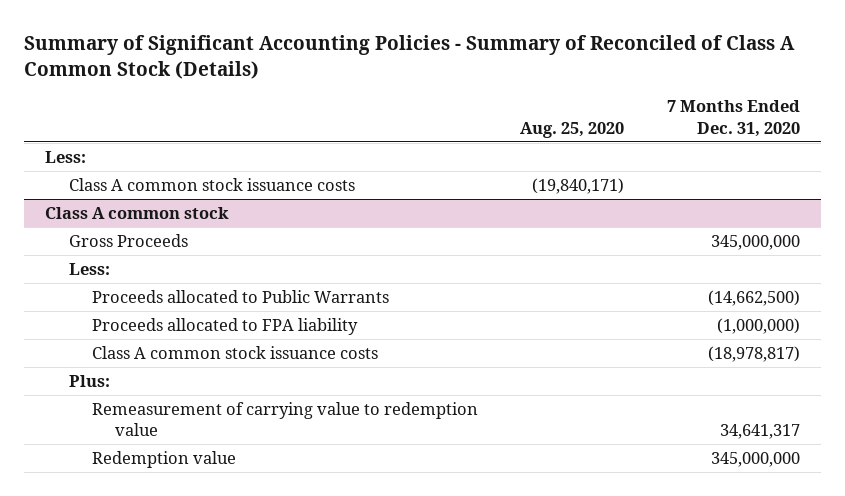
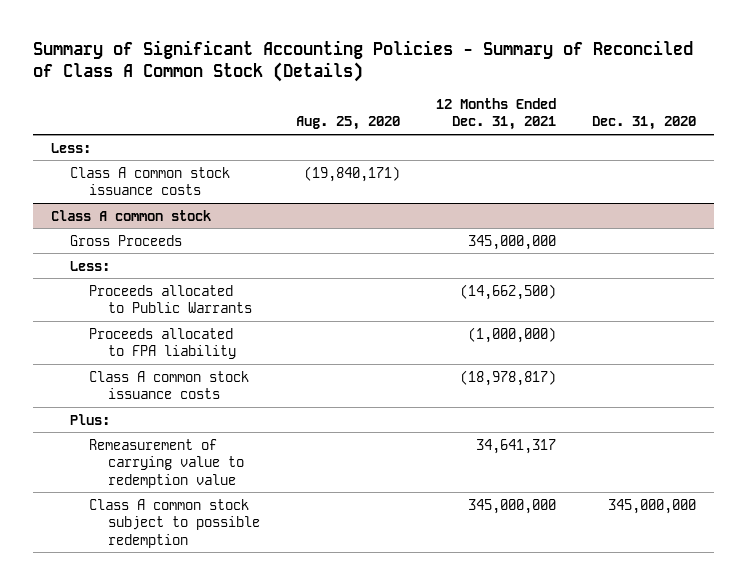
- | Aug. 25, 2020 | 7 Months Ended Dec. 31, 2020
+ | Aug. 25, 2020 | 12 Months Ended Dec. 31, 2021 | Dec. 31, 2020
@ Class A common stock
- Redemption value | | 345,000,000
+ Class A common stock subject to possible redemption | | 345,000,000 | 345,000,000

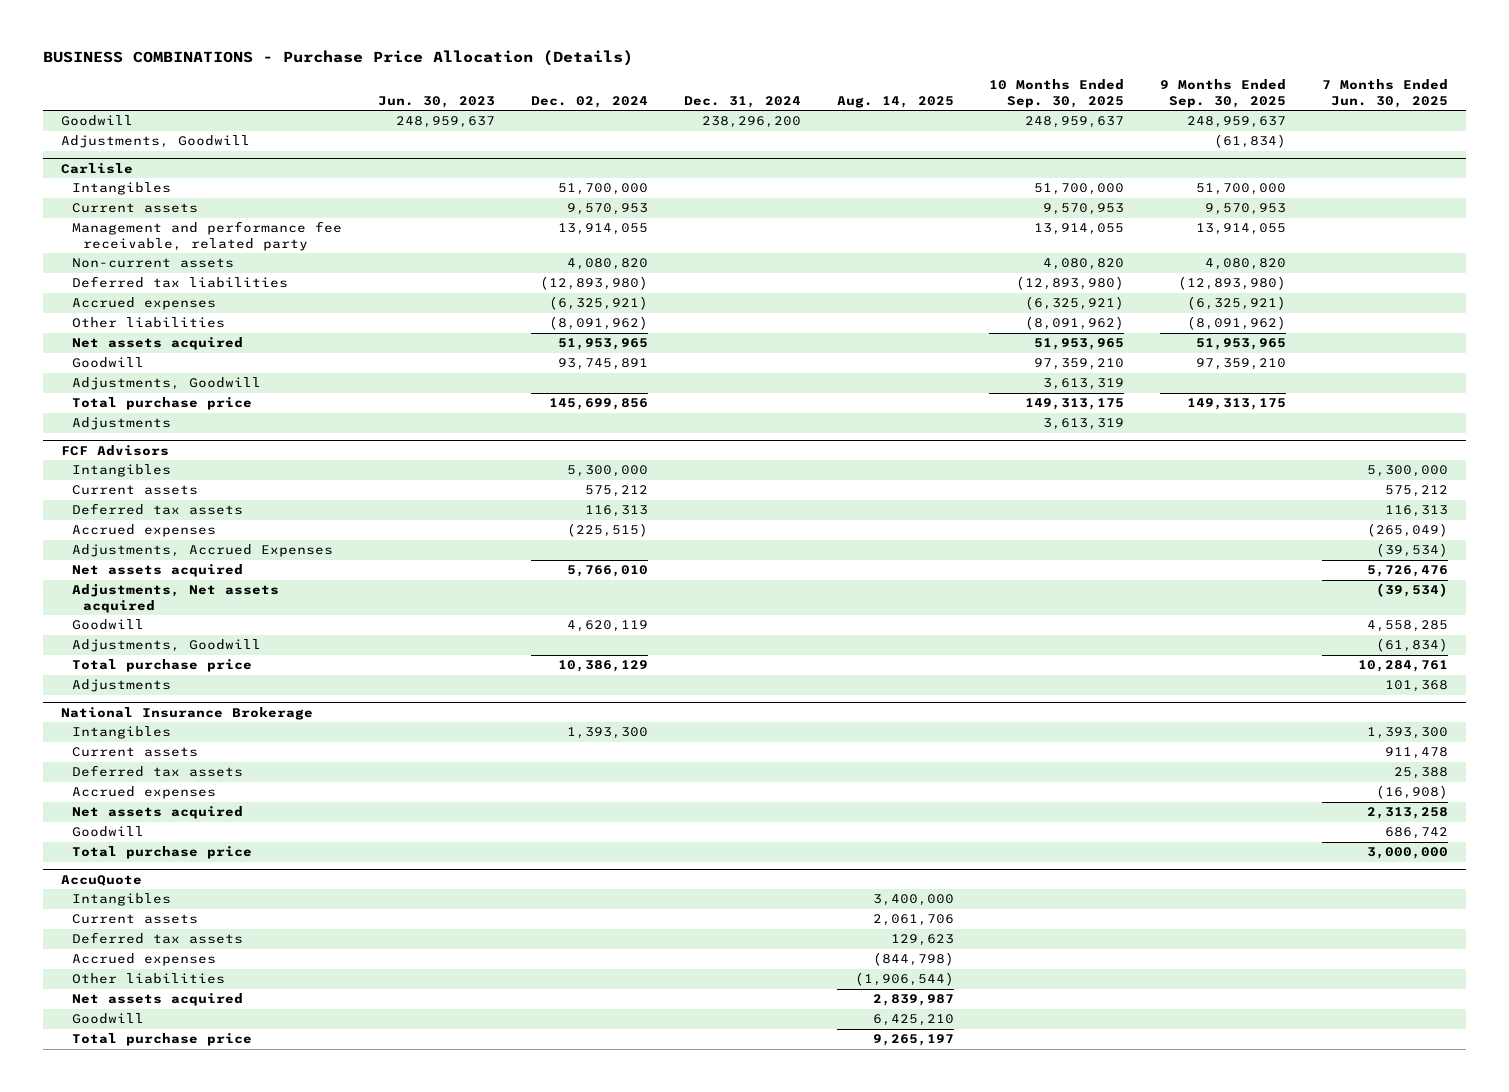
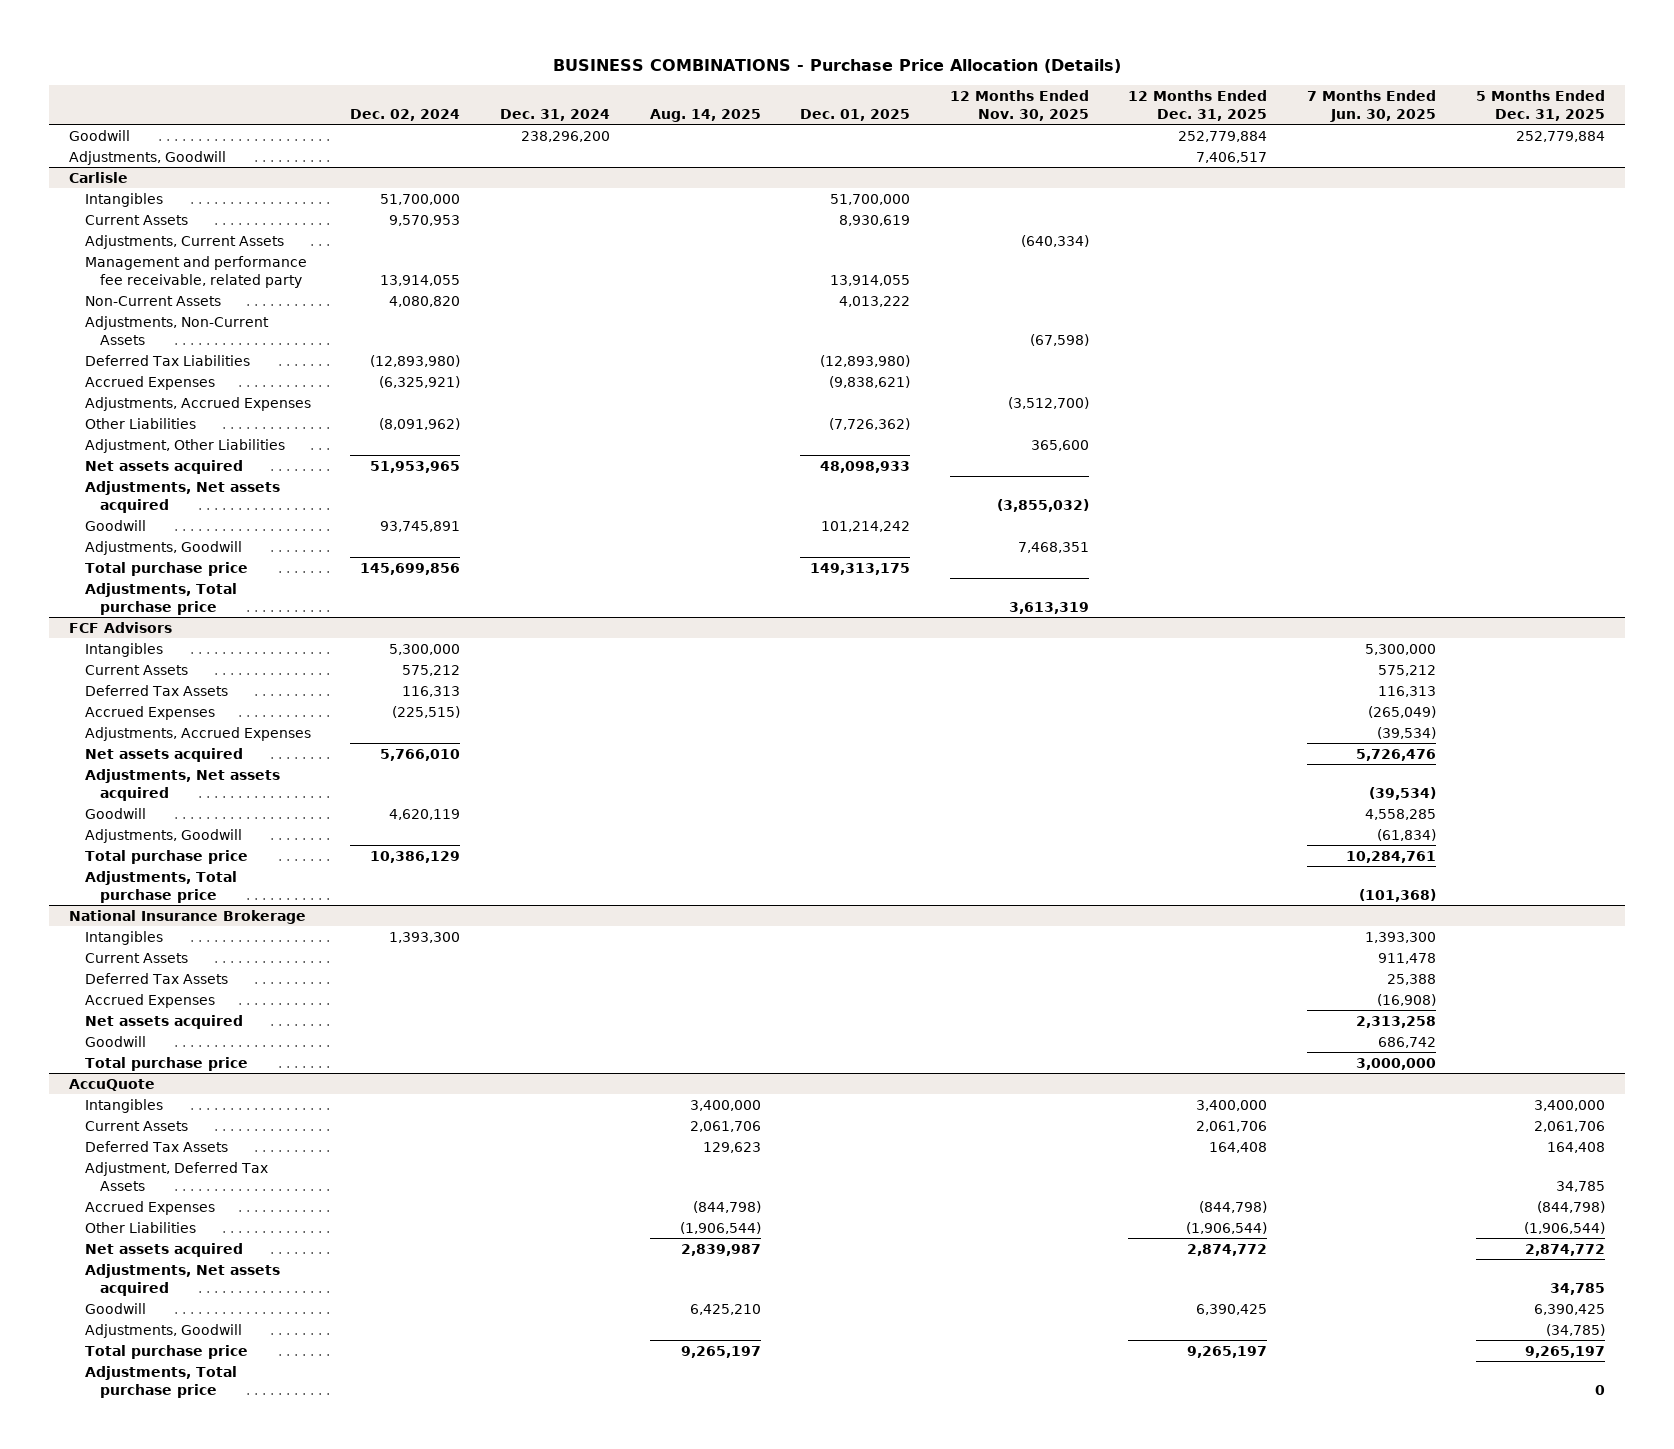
- | Jun. 30, 2023 | Dec. 02, 2024 | Dec. 31, 2024 | Aug. 14, 2025 | 10 Months Ended Sep. 30, 2025 | 9 Months Ended Sep. 30, 2025 | 7 Months Ended Jun. 30, 2025
+ | Dec. 02, 2024 | Dec. 31, 2024 | Aug. 14, 2025 | Dec. 01, 2025 | 12 Months Ended Nov. 30, 2025 | 12 Months Ended Dec. 31, 2025 | 7 Months Ended Jun. 30, 2025 | 5 Months Ended Dec. 31, 2025
@ Carlisle
- Current assets | | 9,570,953 | | | 9,570,953 | 9,570,953 |
+ Current Assets | 9,570,953 | | | 8,930,619 | | | |
+ Adjustments, Current Assets | | | | | (640,334) | | |
- Non-current assets | | 4,080,820 | | | 4,080,820 | 4,080,820 |
- Deferred tax liabilities | | (12,893,980) | | | (12,893,980) | (12,893,980) |
- Accrued expenses | | (6,325,921) | | | (6,325,921) | (6,325,921) |
- Other liabilities | | (8,091,962) | | | (8,091,962) | (8,091,962) |
+ Non-Current Assets | 4,080,820 | | | 4,013,222 | | | |
+ Adjustments, Non-Current Assets | | | | | (67,598) | | |
+ Deferred Tax Liabilities | (12,893,980) | | | (12,893,980) | | | |
+ Accrued Expenses | (6,325,921) | | | (9,838,621) | | | |
+ Adjustments, Accrued Expenses | | | | | (3,512,700) | | |
+ Other Liabilities | (8,091,962) | | | (7,726,362) | | | |
+ Adjustment, Other Liabilities | | | | | 365,600 | | |
+ Adjustments, Net assets acquired | | | | | (3,855,032) | | |
- Adjustments | | | | | 3,613,319 | |
+ Adjustments, Total purchase price | | | | | 3,613,319 | | |
@ FCF Advisors
- Current assets | | 575,212 | | | | | 575,212
- Deferred tax assets | | 116,313 | | | | | 116,313
- Accrued expenses | | (225,515) | | | | | (265,049)
+ Current Assets | 575,212 | | | | | | 575,212 |
+ Deferred Tax Assets | 116,313 | | | | | | 116,313 |
+ Accrued Expenses | (225,515) | | | | | | (265,049) |
- Adjustments | | | | | | | 101,368
+ Adjustments, Total purchase price | | | | | | | (101,368) |
@ National Insurance Brokerage
- Current assets | | | | | | | 911,478
- Deferred tax assets | | | | | | | 25,388
- Accrued expenses | | | | | | | (16,908)
+ Current Assets | | | | | | | 911,478 |
+ Deferred Tax Assets | | | | | | | 25,388 |
+ Accrued Expenses | | | | | | | (16,908) |
@ AccuQuote
- Current assets | | | | 2,061,706 | | |
- Deferred tax assets | | | | 129,623 | | |
- Accrued expenses | | | | (844,798) | | |
- Other liabilities | | | | (1,906,544) | | |
+ Current Assets | | | 2,061,706 | | | 2,061,706 | | 2,061,706
+ Deferred Tax Assets | | | 129,623 | | | 164,408 | | 164,408
+ Adjustment, Deferred Tax Assets | | | | | | | | 34,785
+ Accrued Expenses | | | (844,798) | | | (844,798) | | (844,798)
+ Other Liabilities | | | (1,906,544) | | | (1,906,544) | | (1,906,544)
+ Adjustments, Net assets acquired | | | | | | | | 34,785
+ Adjustments, Goodwill | | | | | | | | (34,785)
+ Adjustments, Total purchase price | | | | | | | | 0

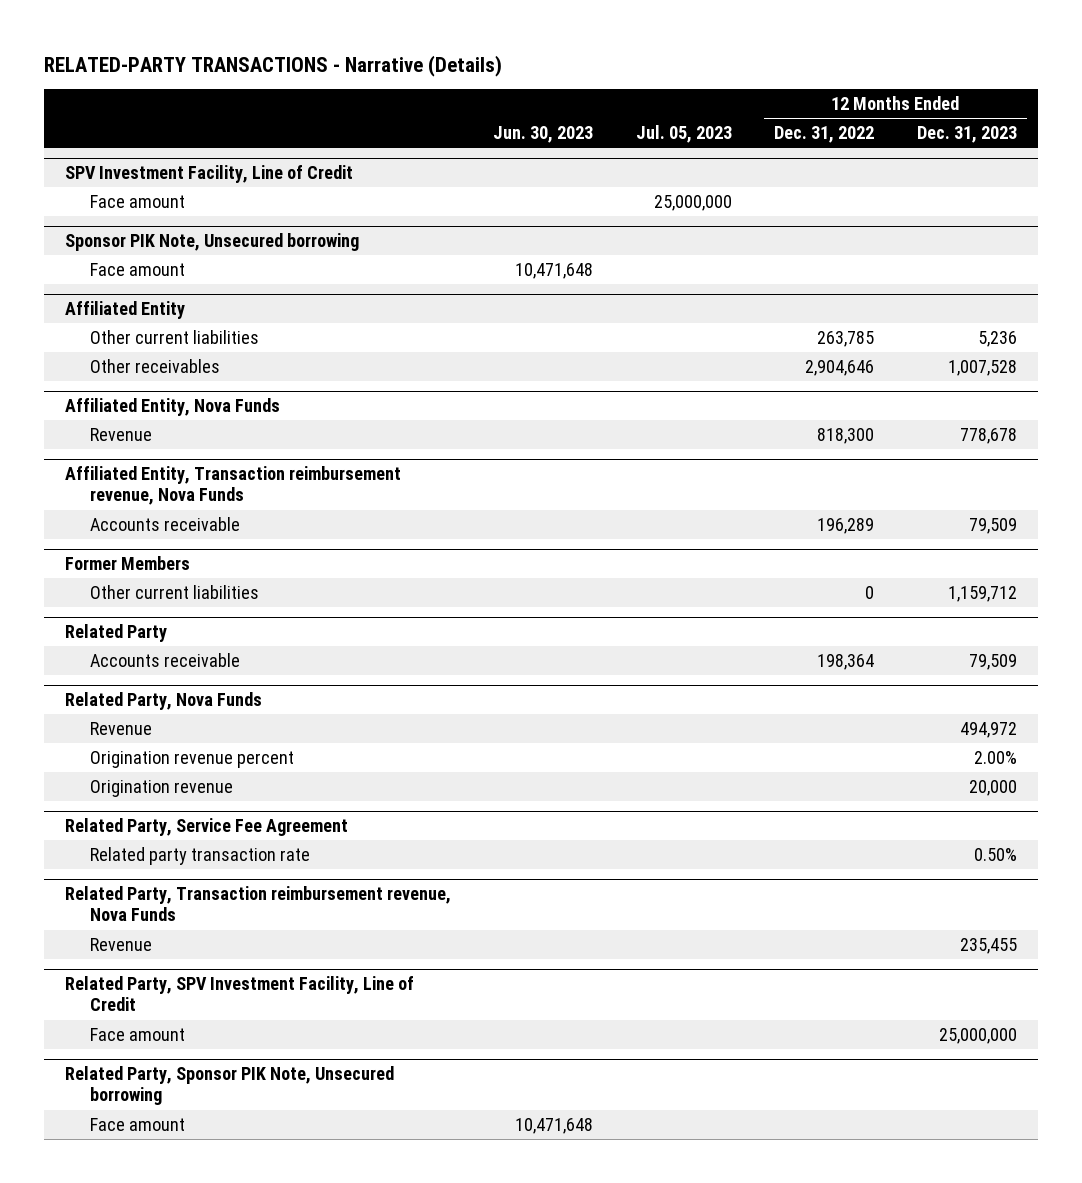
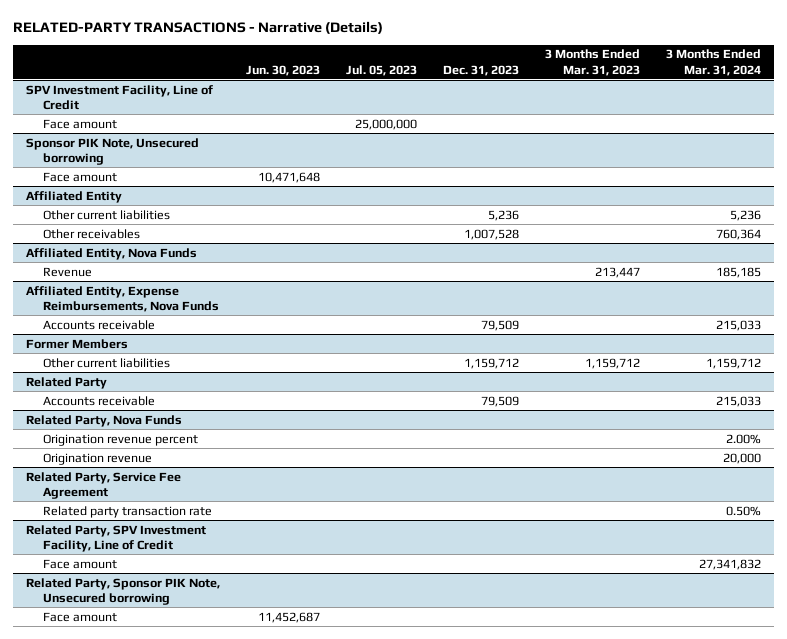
- | Jun. 30, 2023 | Jul. 05, 2023 | 12 Months Ended Dec. 31, 2022 | 12 Months Ended Dec. 31, 2023
+ | Jun. 30, 2023 | Jul. 05, 2023 | Dec. 31, 2023 | 3 Months Ended Mar. 31, 2023 | 3 Months Ended Mar. 31, 2024
- Affiliated Entity, Transaction reimbursement revenue, Nova Funds
+ Affiliated Entity, Expense Reimbursements, Nova Funds
@ Related Party, Nova Funds
- Revenue | | | | 494,972
- Related Party, Transaction reimbursement revenue, Nova Funds
- Revenue | | | | 235,455
@ Related Party, Sponsor PIK Note, Unsecured borrowing
- Face amount | 10,471,648 | | |
+ Face amount | 11,452,687 | | | |

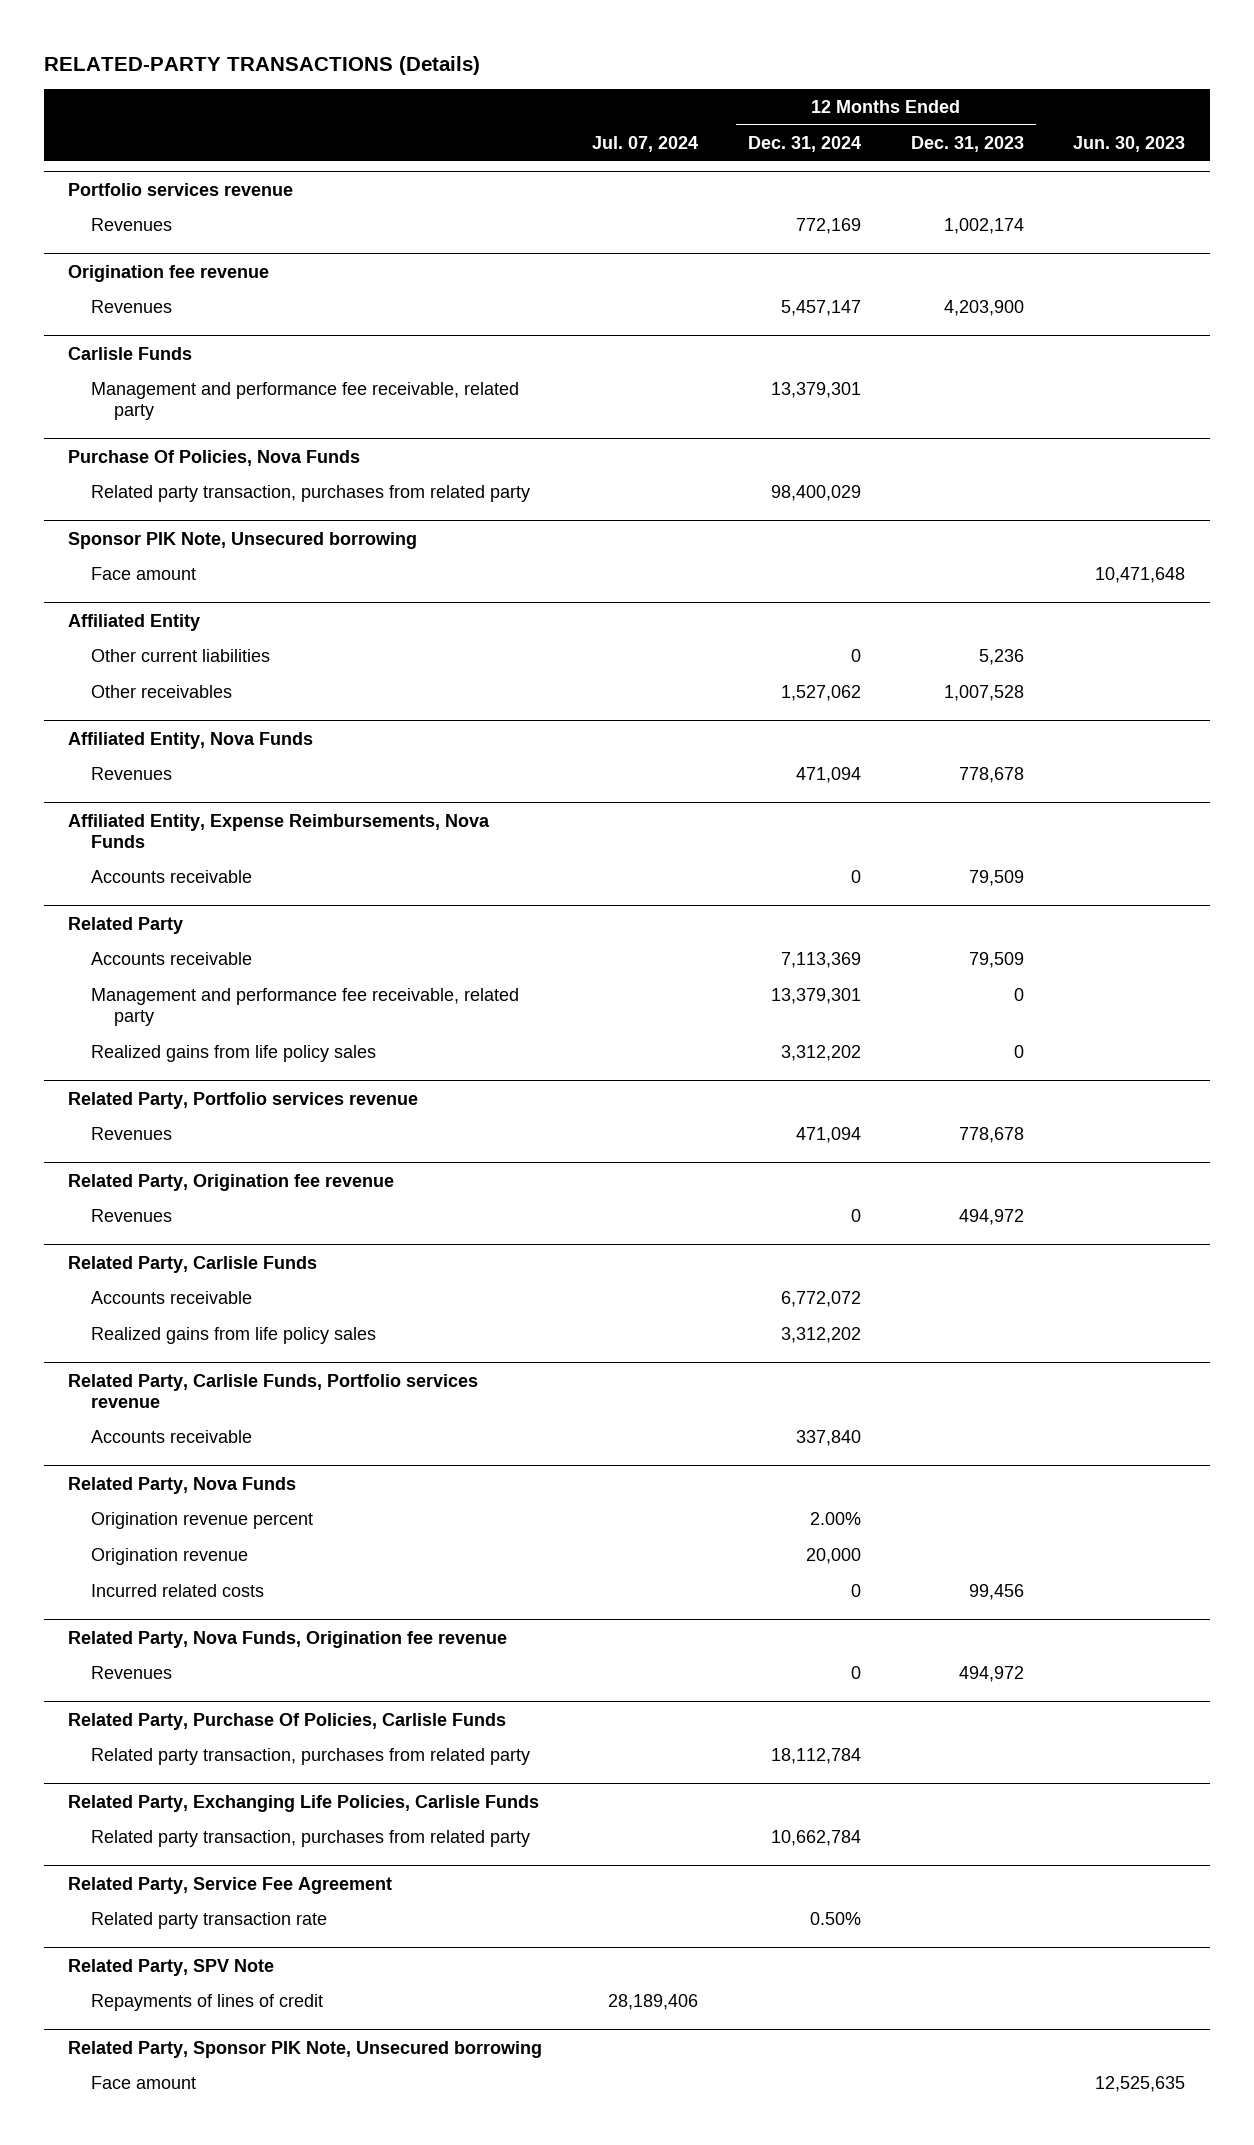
- RELATED-PARTY TRANSACTIONS - Narrative (Details)
+ RELATED-PARTY TRANSACTIONS (Details)
- | Jun. 30, 2023 | Jul. 05, 2023 | Dec. 31, 2023 | 3 Months Ended Mar. 31, 2023 | 3 Months Ended Mar. 31, 2024
+ | Jul. 07, 2024 | 12 Months Ended Dec. 31, 2024 | 12 Months Ended Dec. 31, 2023 | Jun. 30, 2023
- SPV Investment Facility, Line of Credit
- Face amount | | 25,000,000 | | |
+ Portfolio services revenue
+ Revenues | | 772,169 | 1,002,174 |
+ Origination fee revenue
+ Revenues | | 5,457,147 | 4,203,900 |
+ Carlisle Funds
+ Management and performance fee receivable, related party | | 13,379,301 | |
+ Purchase Of Policies, Nova Funds
+ Related party transaction, purchases from related party | | 98,400,029 | |
@ Affiliated Entity, Nova Funds
- Revenue | | | | 213,447 | 185,185
+ Revenues | | 471,094 | 778,678 |
- Former Members
- Other current liabilities | | | 1,159,712 | 1,159,712 | 1,159,712
@ Related Party
+ Management and performance fee receivable, related party | | 13,379,301 | 0 |
+ Realized gains from life policy sales | | 3,312,202 | 0 |
+ Related Party, Portfolio services revenue
+ Revenues | | 471,094 | 778,678 |
+ Related Party, Origination fee revenue
+ Revenues | | 0 | 494,972 |
+ Related Party, Carlisle Funds
+ Accounts receivable | | 6,772,072 | |
+ Realized gains from life policy sales | | 3,312,202 | |
+ Related Party, Carlisle Funds, Portfolio services revenue
+ Accounts receivable | | 337,840 | |
@ Related Party, Nova Funds
+ Incurred related costs | | 0 | 99,456 |
+ Related Party, Nova Funds, Origination fee revenue
+ Revenues | | 0 | 494,972 |
+ Related Party, Purchase Of Policies, Carlisle Funds
+ Related party transaction, purchases from related party | | 18,112,784 | |
+ Related Party, Exchanging Life Policies, Carlisle Funds
+ Related party transaction, purchases from related party | | 10,662,784 | |
- Related Party, SPV Investment Facility, Line of Credit
- Face amount | | | | | 27,341,832
+ Related Party, SPV Note
+ Repayments of lines of credit | 28,189,406 | | |
@ Related Party, Sponsor PIK Note, Unsecured borrowing
- Face amount | 11,452,687 | | | |
+ Face amount | | | | 12,525,635

